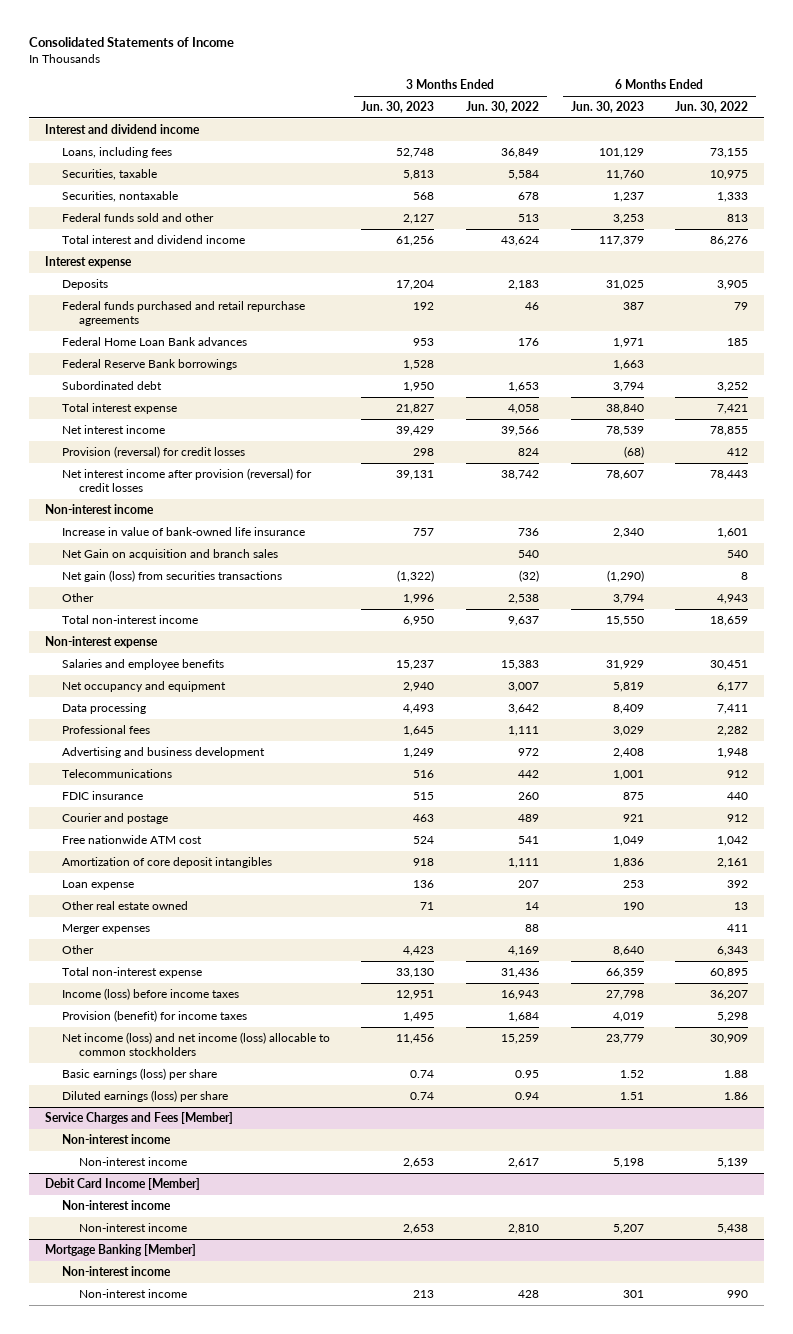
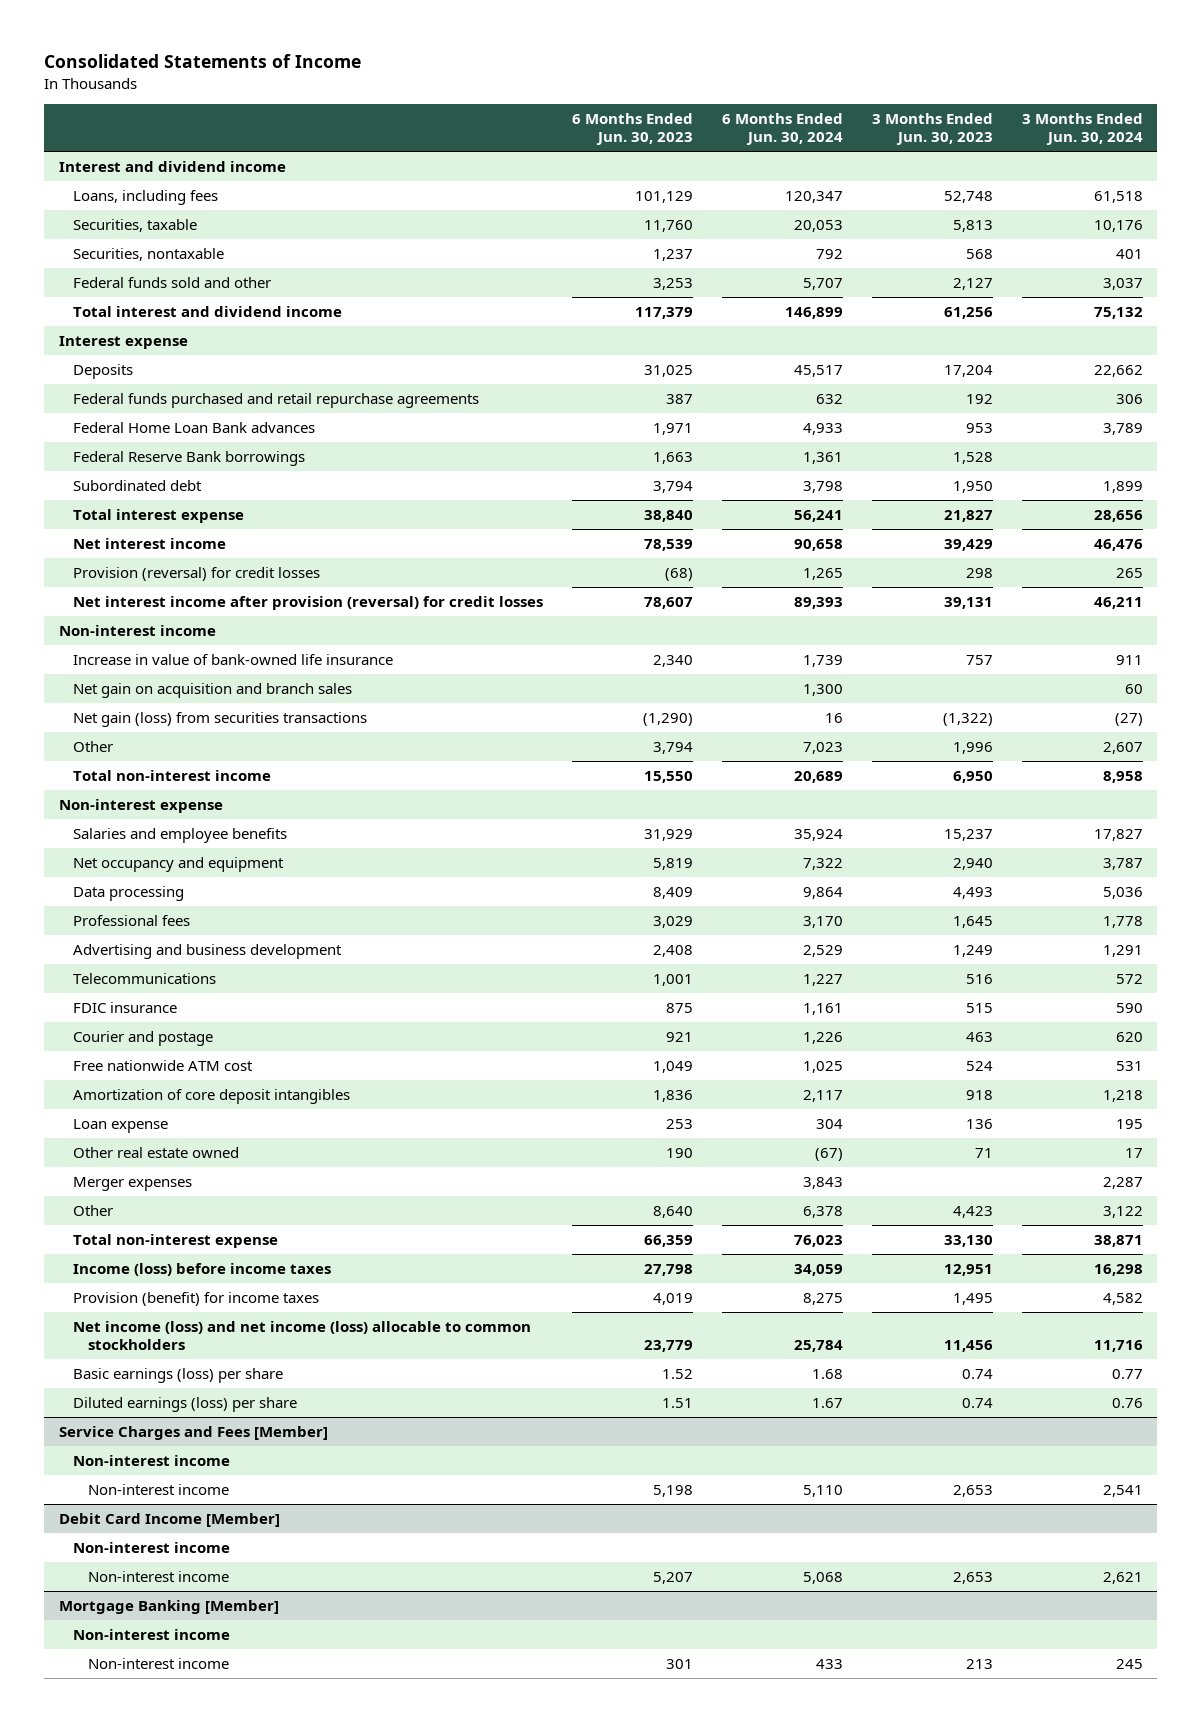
- | 3 Months Ended Jun. 30, 2023 | 3 Months Ended Jun. 30, 2022 | 6 Months Ended Jun. 30, 2023 | 6 Months Ended Jun. 30, 2022
+ | 6 Months Ended Jun. 30, 2023 | 6 Months Ended Jun. 30, 2024 | 3 Months Ended Jun. 30, 2023 | 3 Months Ended Jun. 30, 2024
- Net Gain on acquisition and branch sales | | 540 | | 540
+ Net gain on acquisition and branch sales | | 1,300 | | 60

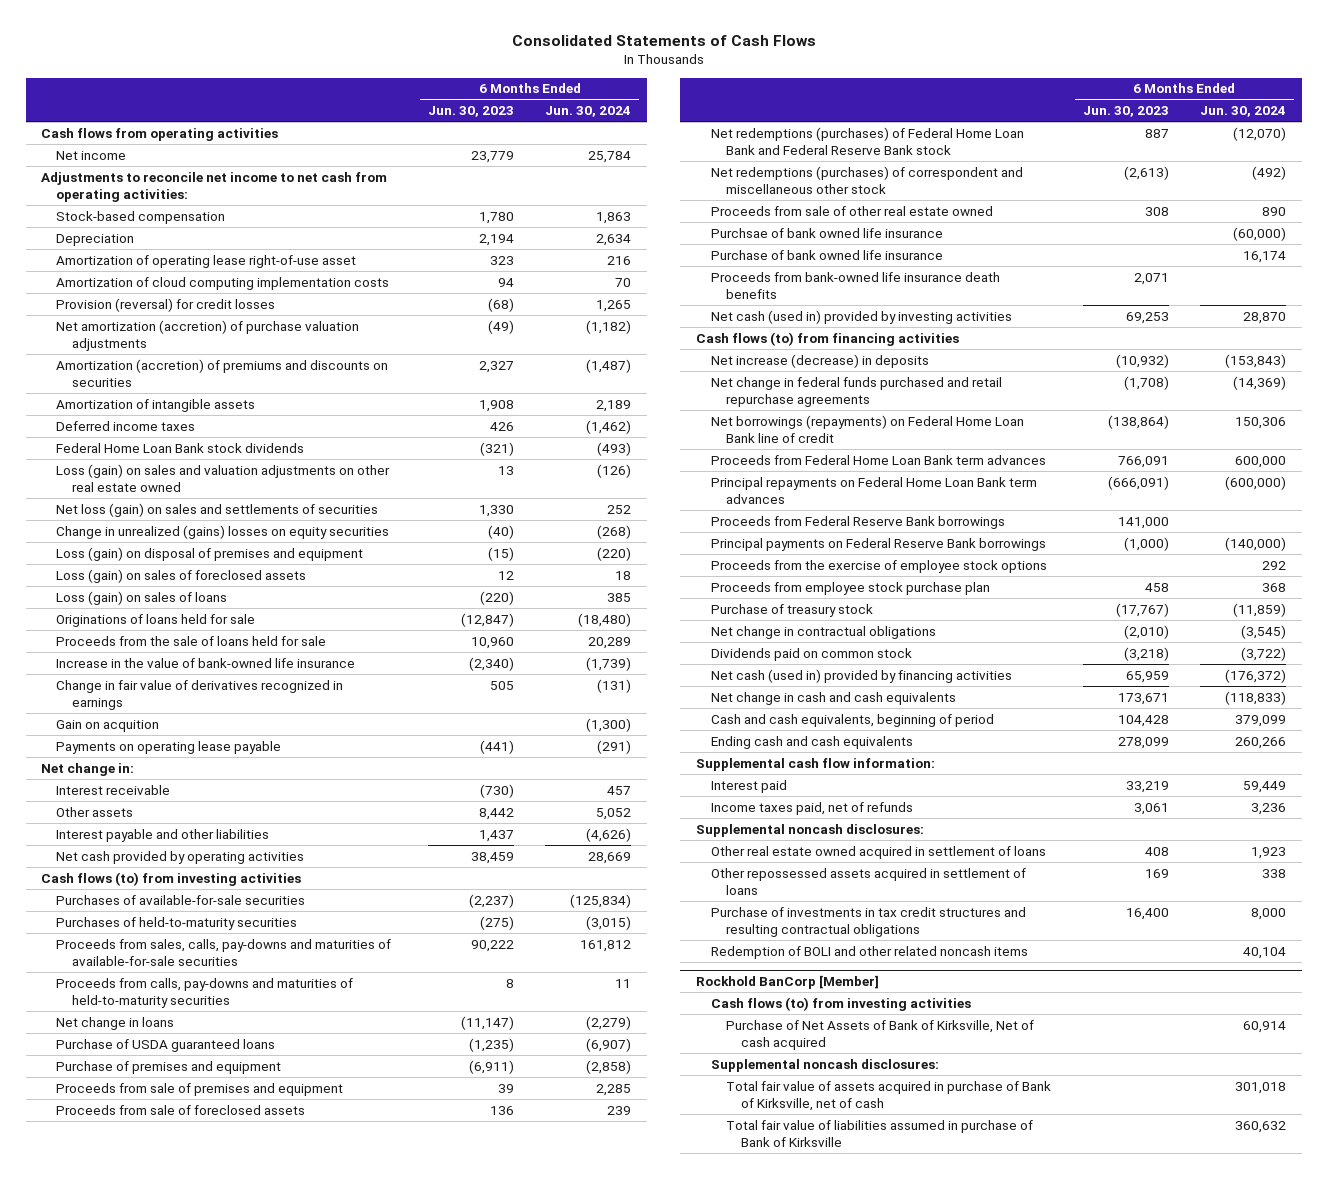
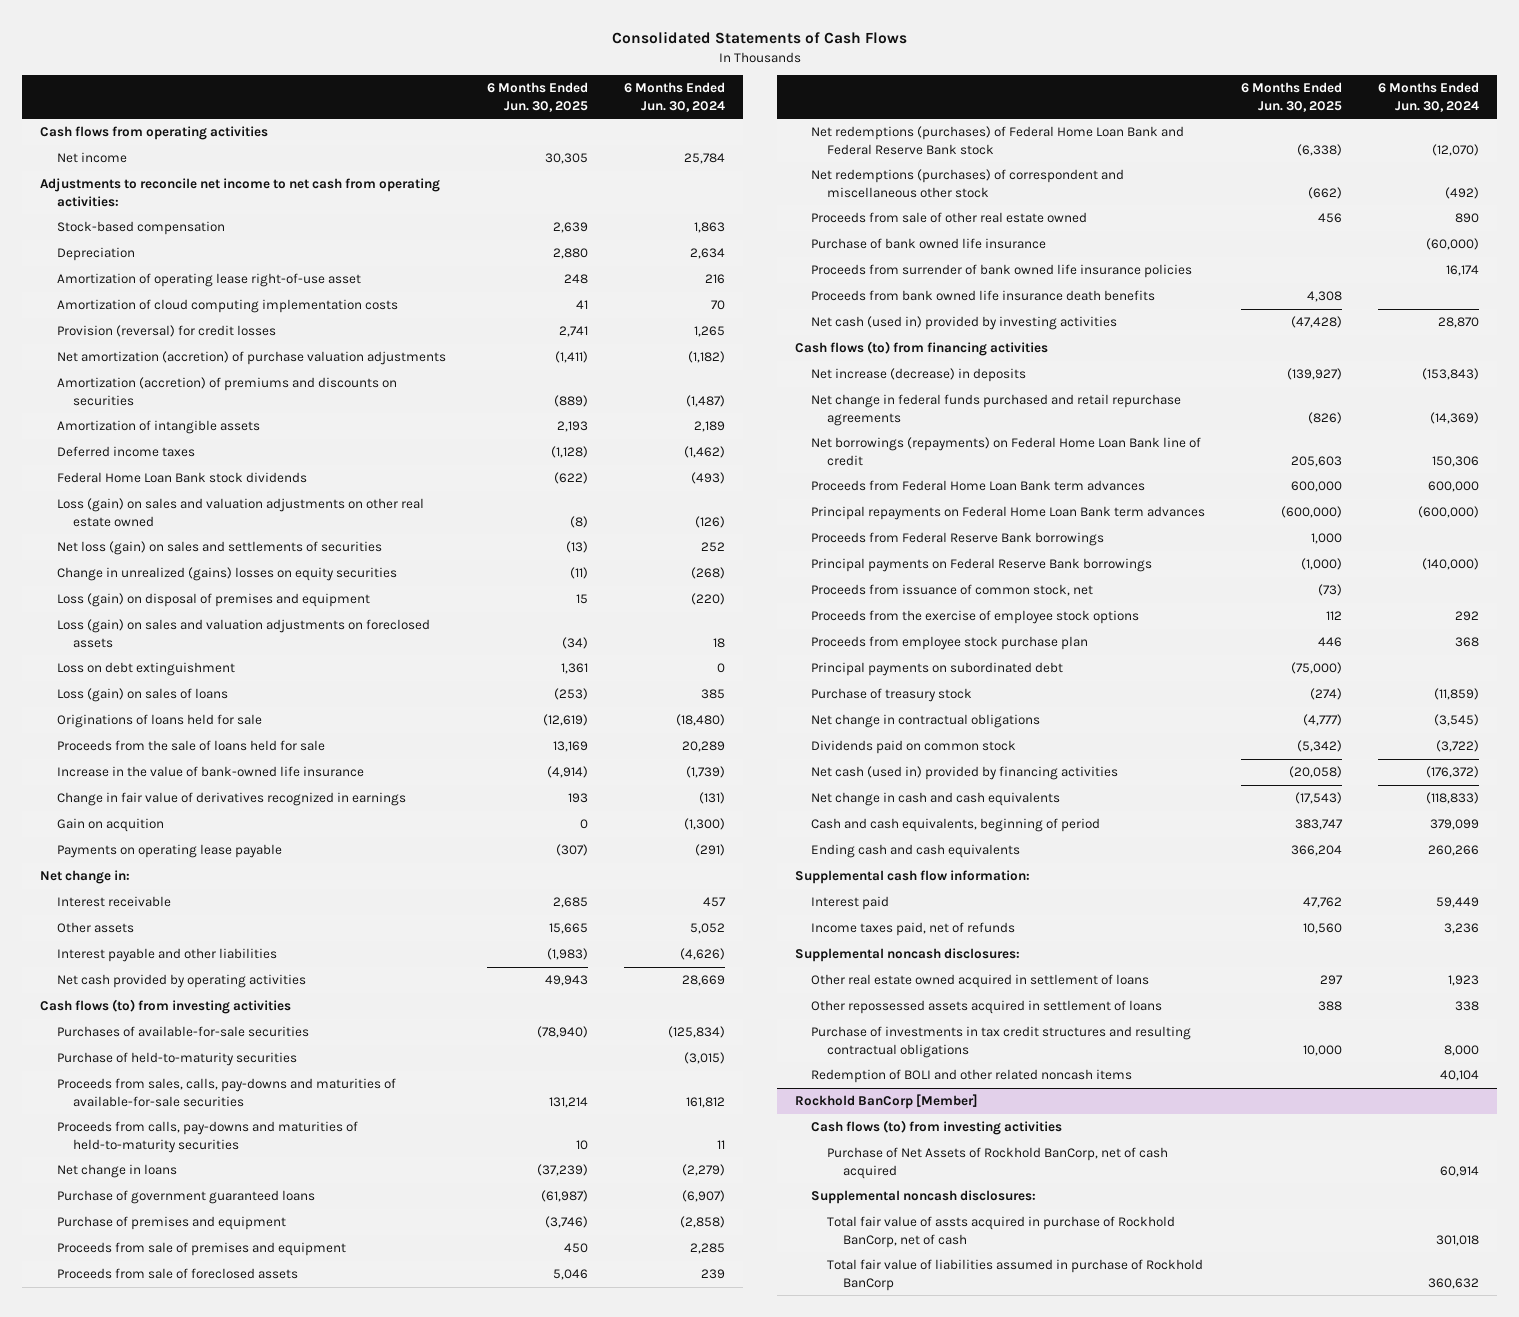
- | 6 Months Ended Jun. 30, 2023 | 6 Months Ended Jun. 30, 2024
+ | 6 Months Ended Jun. 30, 2025 | 6 Months Ended Jun. 30, 2024
- Loss (gain) on sales of foreclosed assets | 12 | 18
+ Loss (gain) on sales and valuation adjustments on foreclosed assets | (34) | 18
+ Loss on debt extinguishment | 1,361 | 0
- Purchases of held-to-maturity securities | (275) | (3,015)
+ Purchase of held-to-maturity securities | | (3,015)
- Purchase of USDA guaranteed loans | (1,235) | (6,907)
+ Purchase of government guaranteed loans | (61,987) | (6,907)
- Purchsae of bank owned life insurance | | (60,000)
- Purchase of bank owned life insurance | | 16,174
- Proceeds from bank-owned life insurance death benefits | 2,071 |
+ Purchase of bank owned life insurance | | (60,000)
+ Proceeds from surrender of bank owned life insurance policies | | 16,174
+ Proceeds from bank owned life insurance death benefits | 4,308 |
+ Proceeds from issuance of common stock, net | (73) |
+ Principal payments on subordinated debt | (75,000) |
@ Rockhold BanCorp [Member]
- Purchase of Net Assets of Bank of Kirksville, Net of cash acquired | | 60,914
+ Purchase of Net Assets of Rockhold BanCorp, net of cash acquired | | 60,914
- Total fair value of assets acquired in purchase of Bank of Kirksville, net of cash | | 301,018
- Total fair value of liabilities assumed in purchase of Bank of Kirksville | | 360,632
+ Total fair value of assts acquired in purchase of Rockhold BanCorp, net of cash | | 301,018
+ Total fair value of liabilities assumed in purchase of Rockhold BanCorp | | 360,632

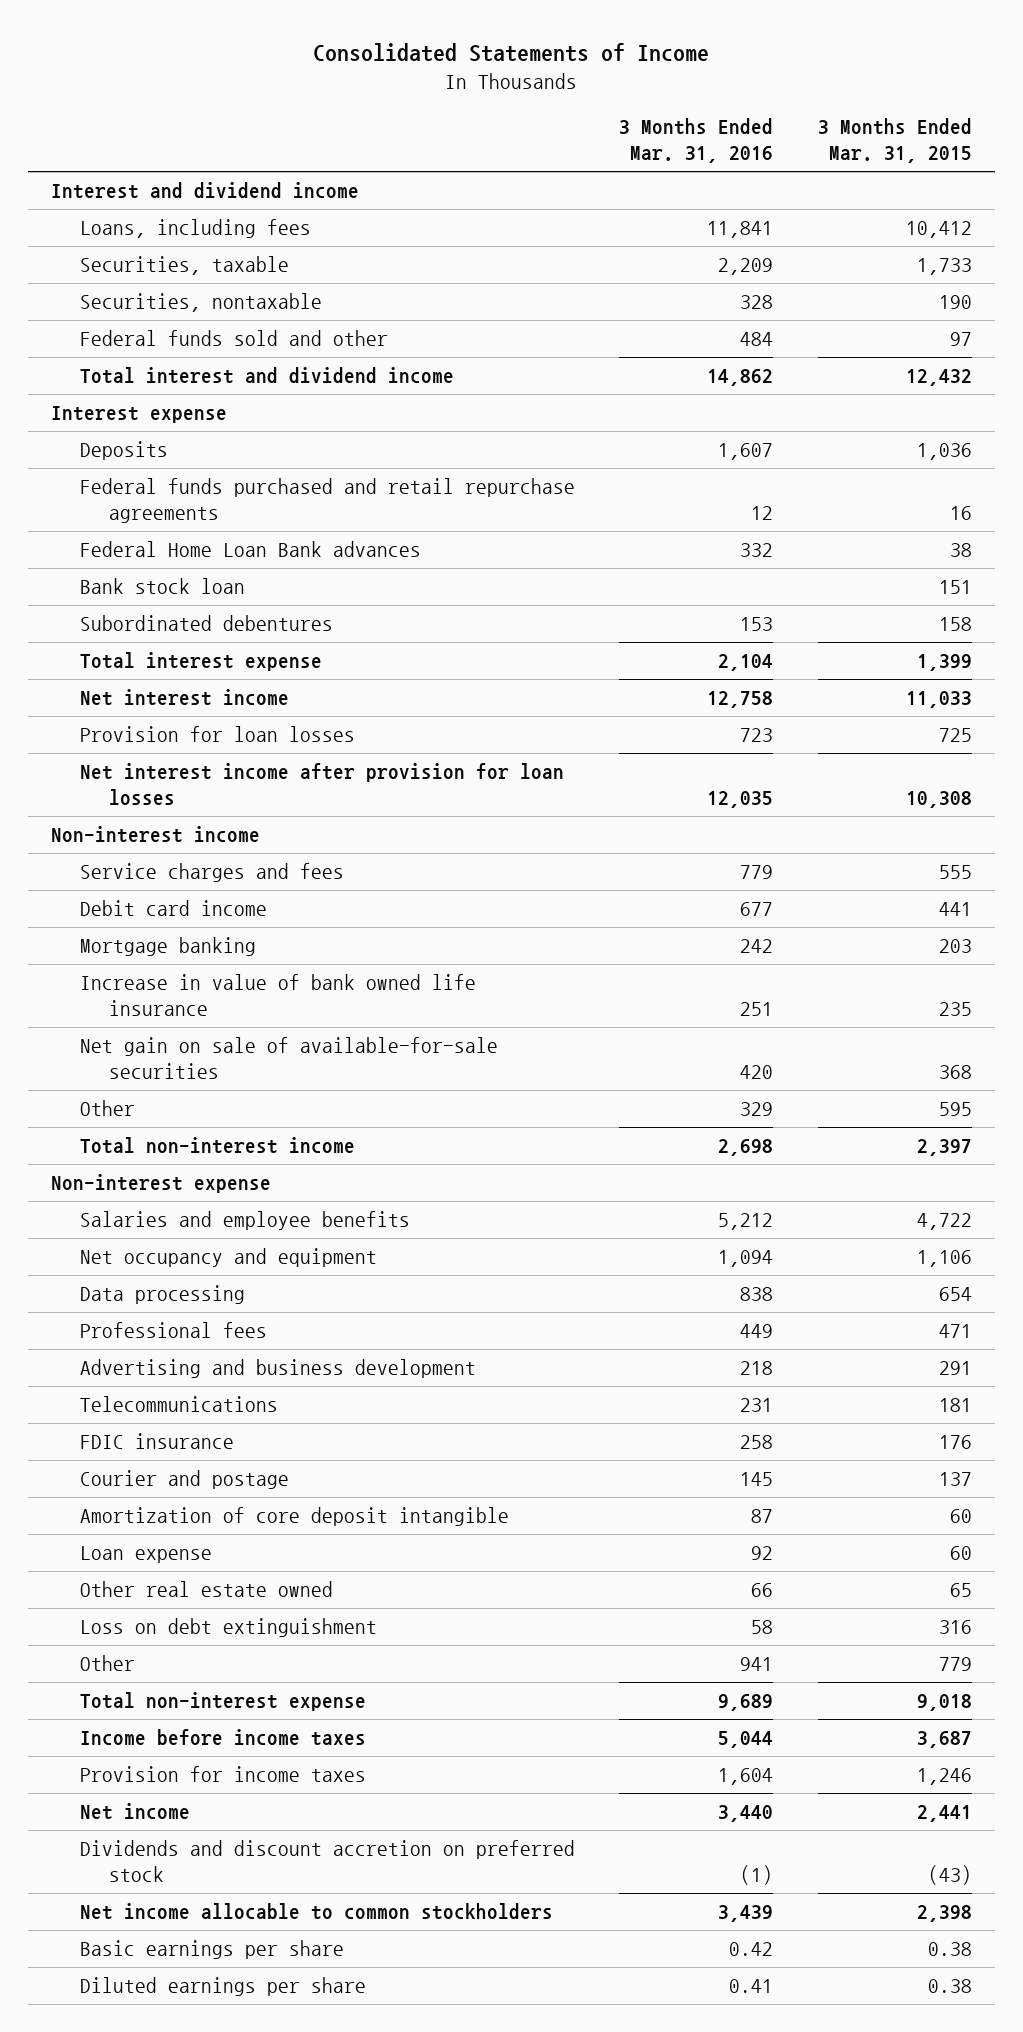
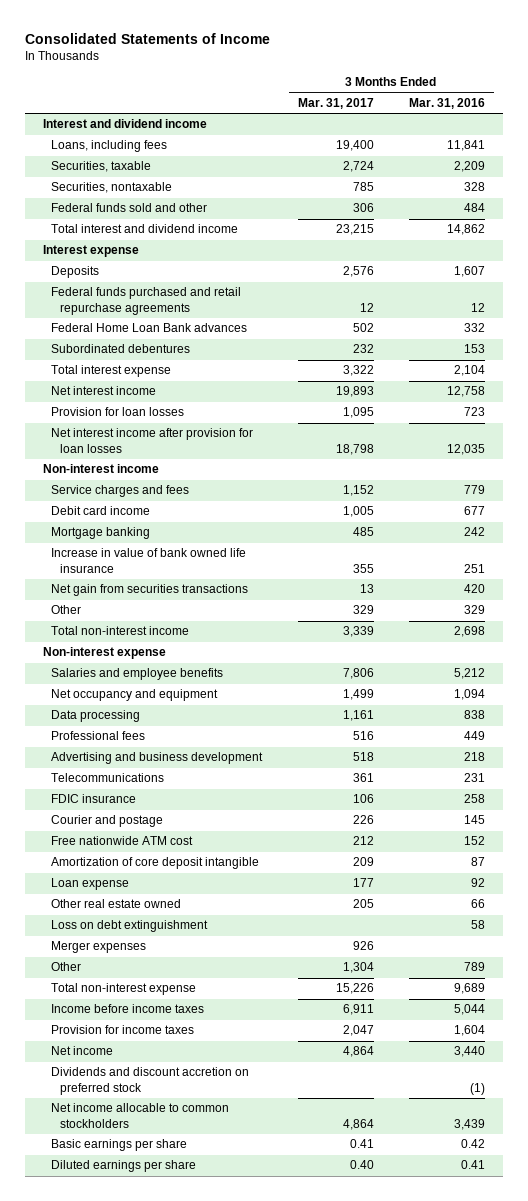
- | 3 Months Ended Mar. 31, 2016 | 3 Months Ended Mar. 31, 2015
+ | 3 Months Ended Mar. 31, 2017 | 3 Months Ended Mar. 31, 2016
- Bank stock loan | | 151
- Net gain on sale of available-for-sale securities | 420 | 368
+ Net gain from securities transactions | 13 | 420
+ Free nationwide ATM cost | 212 | 152
- Other | 941 | 779
+ Merger expenses | 926 |
+ Other | 1,304 | 789

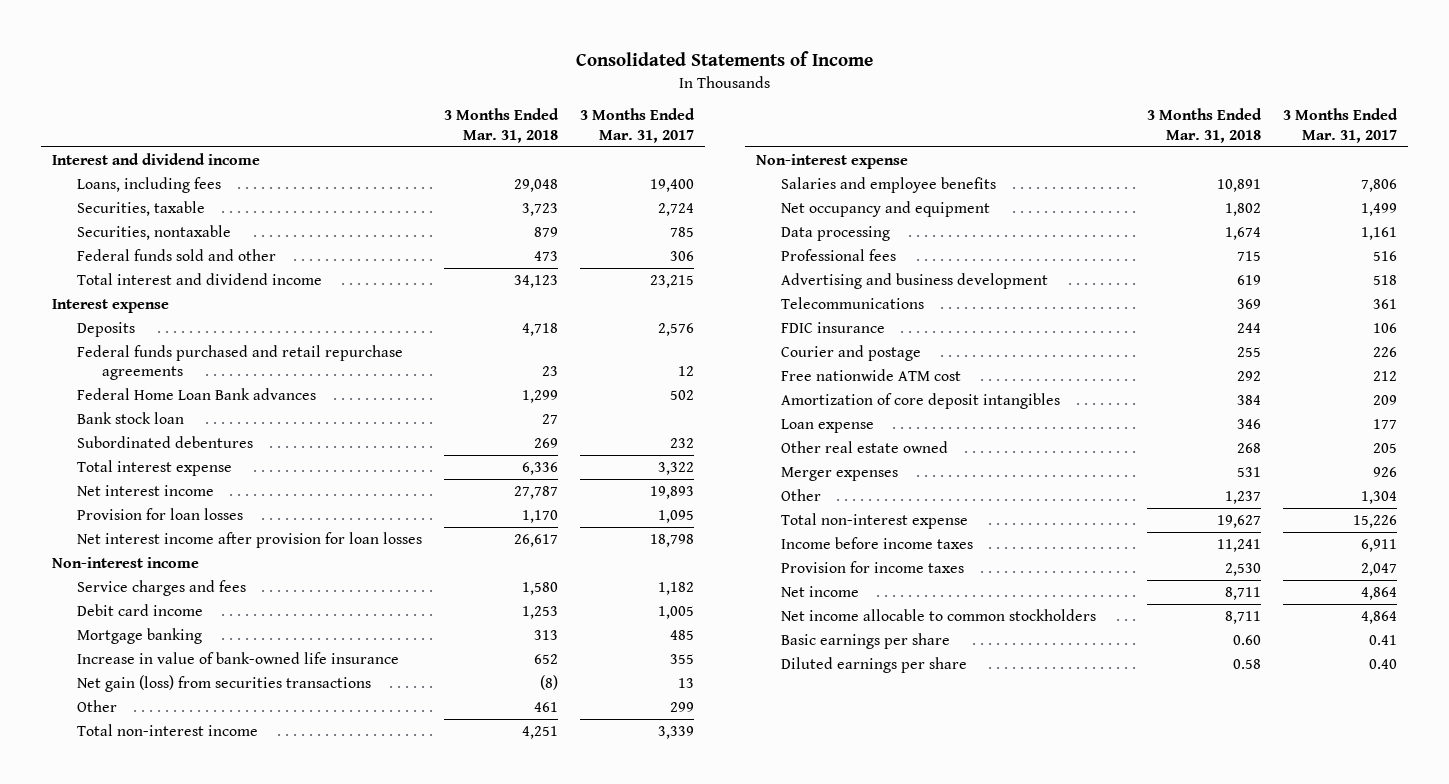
- | 3 Months Ended Mar. 31, 2017 | 3 Months Ended Mar. 31, 2016
+ | 3 Months Ended Mar. 31, 2018 | 3 Months Ended Mar. 31, 2017
+ Bank stock loan | 27 |
- Service charges and fees | 1,152 | 779
+ Service charges and fees | 1,580 | 1,182
- Increase in value of bank owned life insurance | 355 | 251
- Net gain from securities transactions | 13 | 420
- Other | 329 | 329
+ Increase in value of bank-owned life insurance | 652 | 355
+ Net gain (loss) from securities transactions | (8) | 13
+ Other | 461 | 299
- Amortization of core deposit intangible | 209 | 87
+ Amortization of core deposit intangibles | 384 | 209
- Loss on debt extinguishment | | 58
- Dividends and discount accretion on preferred stock | | (1)

